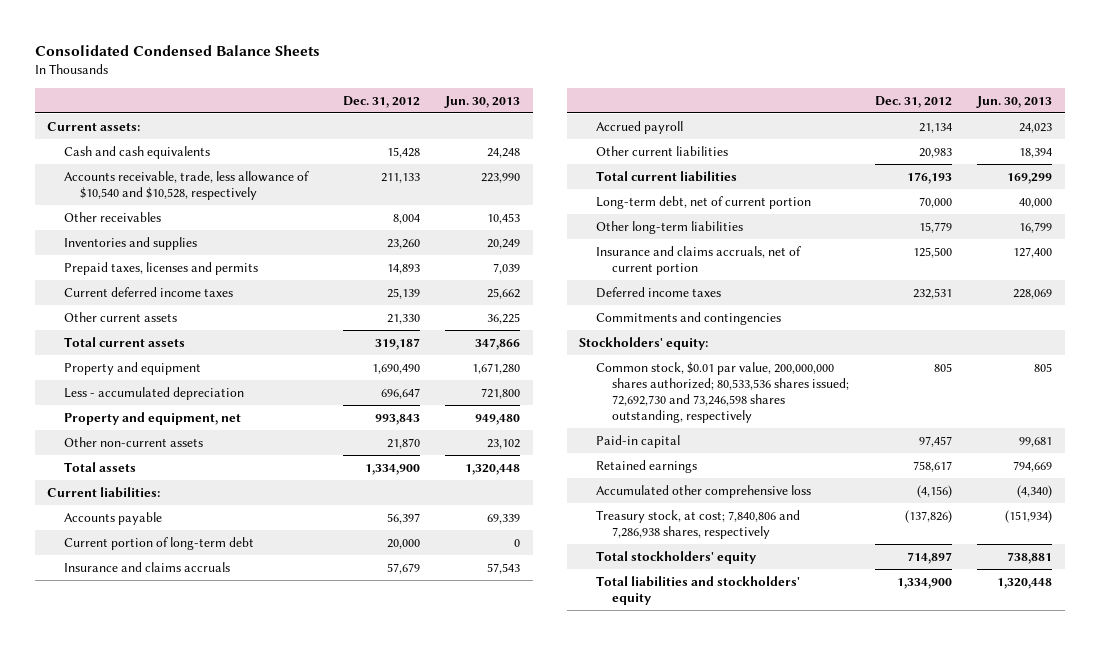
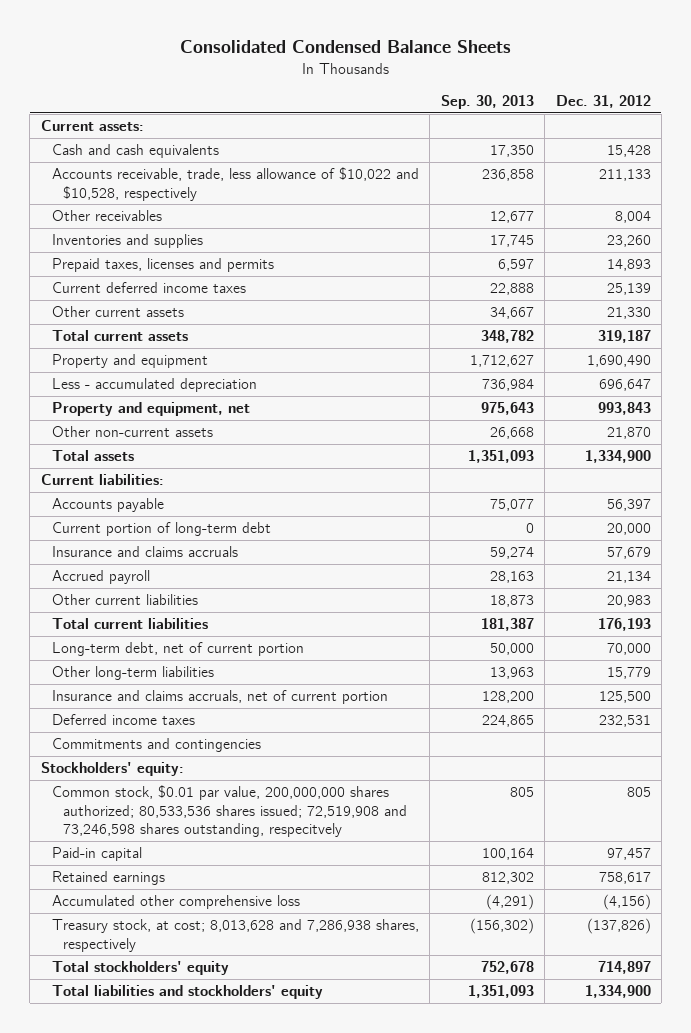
- | Dec. 31, 2012 | Jun. 30, 2013
+ | Sep. 30, 2013 | Dec. 31, 2012
- Accounts receivable, trade, less allowance of $10,540 and $10,528, respectively | 211,133 | 223,990
+ Accounts receivable, trade, less allowance of $10,022 and $10,528, respectively | 236,858 | 211,133
- Common stock, $0.01 par value, 200,000,000 shares authorized; 80,533,536 shares issued; 72,692,730 and 73,246,598 shares outstanding, respectively | 805 | 805
+ Common stock, $0.01 par value, 200,000,000 shares authorized; 80,533,536 shares issued; 72,519,908 and 73,246,598 shares outstanding, respecitvely | 805 | 805
- Treasury stock, at cost; 7,840,806 and 7,286,938 shares, respectively | (137,826) | (151,934)
+ Treasury stock, at cost; 8,013,628 and 7,286,938 shares, respectively | (156,302) | (137,826)

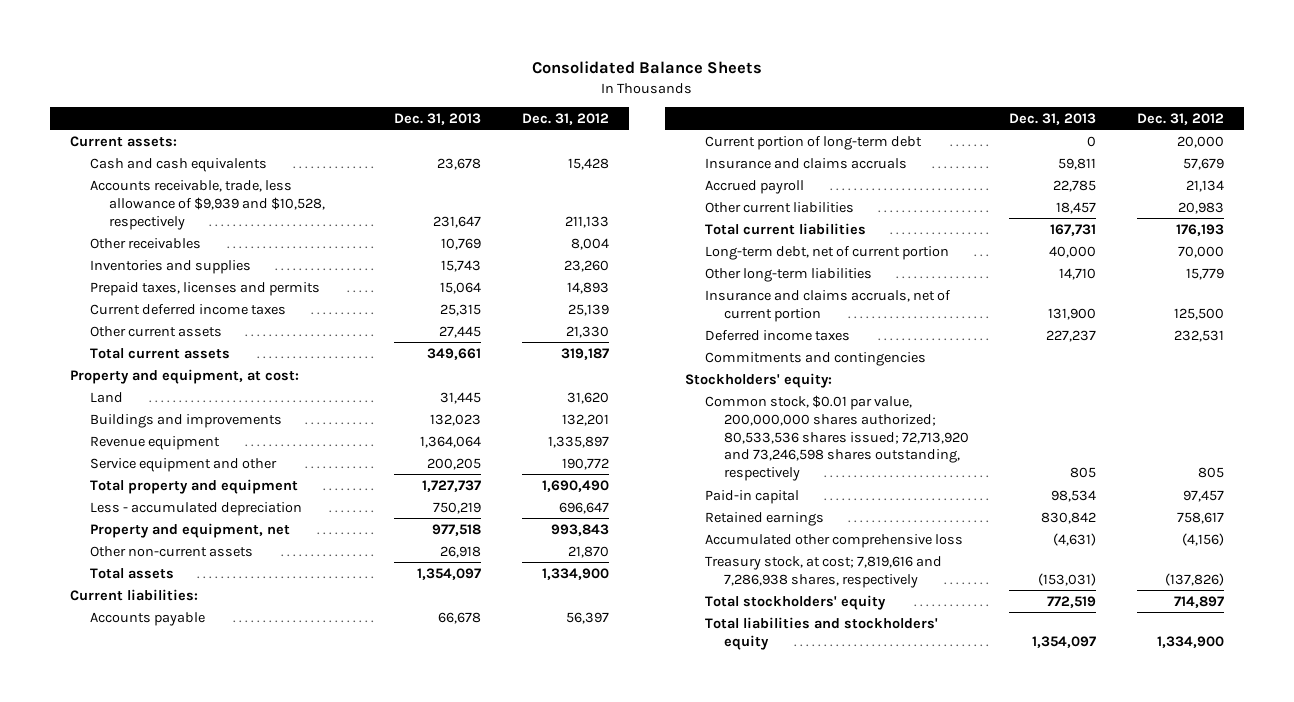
- Consolidated Condensed Balance Sheets
+ Consolidated Balance Sheets
- | Sep. 30, 2013 | Dec. 31, 2012
+ | Dec. 31, 2013 | Dec. 31, 2012
- Accounts receivable, trade, less allowance of $10,022 and $10,528, respectively | 236,858 | 211,133
+ Accounts receivable, trade, less allowance of $9,939 and $10,528, respectively | 231,647 | 211,133
- Property and equipment | 1,712,627 | 1,690,490
+ Property and equipment, at cost:
+ Land | 31,445 | 31,620
+ Buildings and improvements | 132,023 | 132,201
+ Revenue equipment | 1,364,064 | 1,335,897
+ Service equipment and other | 200,205 | 190,772
+ Total property and equipment | 1,727,737 | 1,690,490
- Common stock, $0.01 par value, 200,000,000 shares authorized; 80,533,536 shares issued; 72,519,908 and 73,246,598 shares outstanding, respecitvely | 805 | 805
+ Common stock, $0.01 par value, 200,000,000 shares authorized; 80,533,536 shares issued; 72,713,920 and 73,246,598 shares outstanding, respectively | 805 | 805
- Treasury stock, at cost; 8,013,628 and 7,286,938 shares, respectively | (156,302) | (137,826)
+ Treasury stock, at cost; 7,819,616 and 7,286,938 shares, respectively | (153,031) | (137,826)

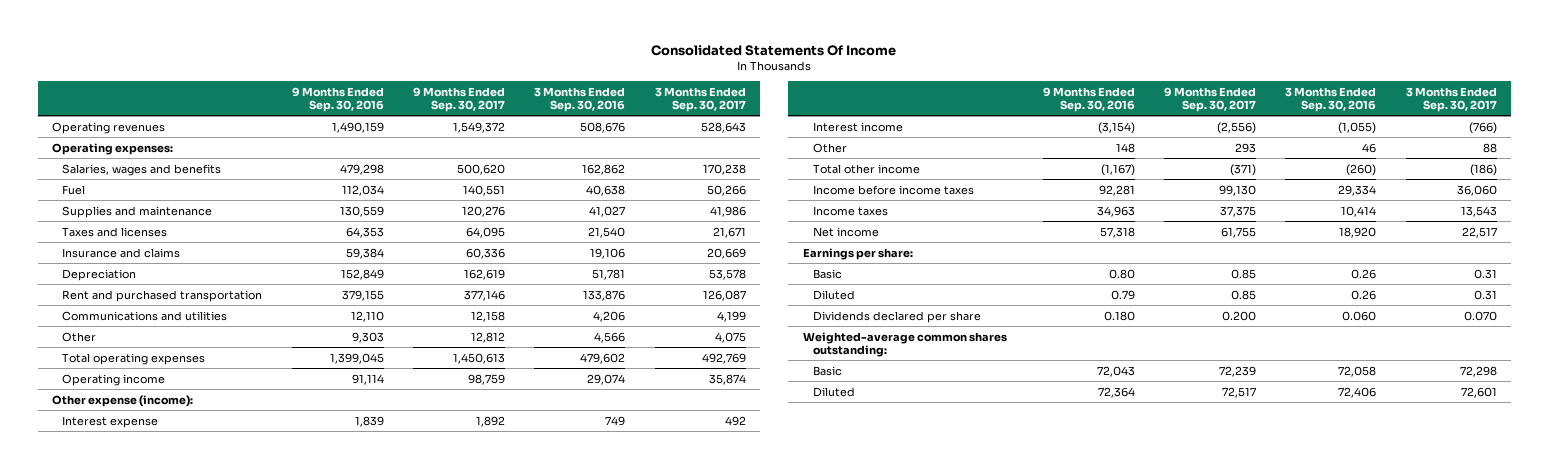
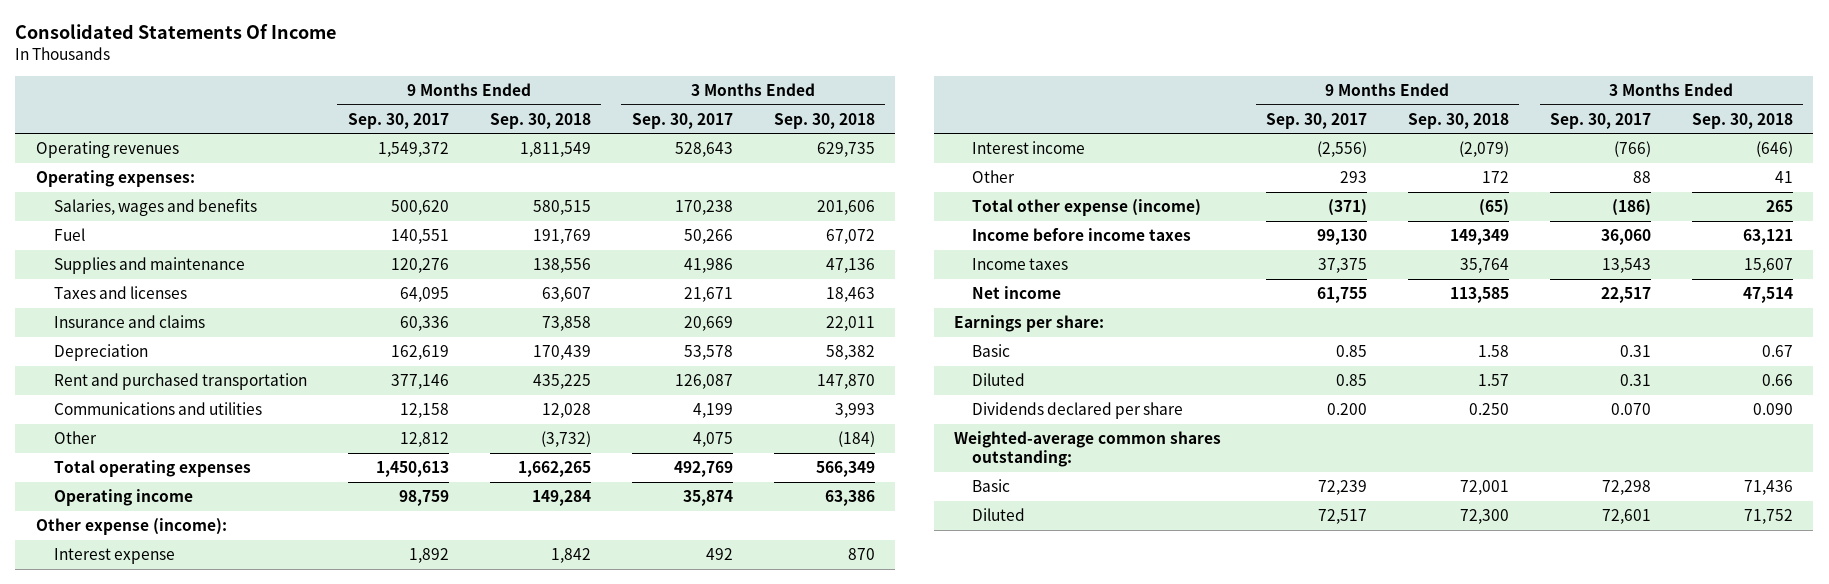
- | 9 Months Ended Sep. 30, 2016 | 9 Months Ended Sep. 30, 2017 | 3 Months Ended Sep. 30, 2016 | 3 Months Ended Sep. 30, 2017
+ | 9 Months Ended Sep. 30, 2017 | 9 Months Ended Sep. 30, 2018 | 3 Months Ended Sep. 30, 2017 | 3 Months Ended Sep. 30, 2018
- Total other income | (1,167) | (371) | (260) | (186)
+ Total other expense (income) | (371) | (65) | (186) | 265

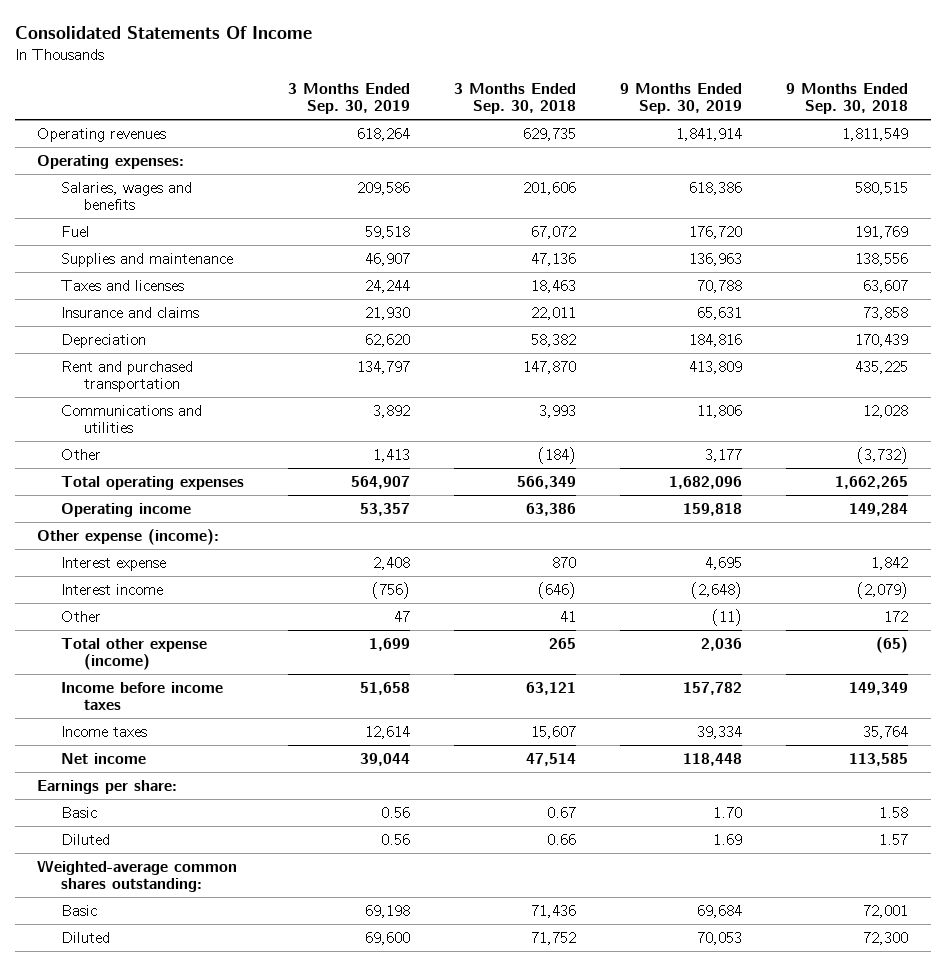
- | 9 Months Ended Sep. 30, 2017 | 9 Months Ended Sep. 30, 2018 | 3 Months Ended Sep. 30, 2017 | 3 Months Ended Sep. 30, 2018
+ | 3 Months Ended Sep. 30, 2019 | 3 Months Ended Sep. 30, 2018 | 9 Months Ended Sep. 30, 2019 | 9 Months Ended Sep. 30, 2018
- Dividends declared per share | 0.200 | 0.250 | 0.070 | 0.090

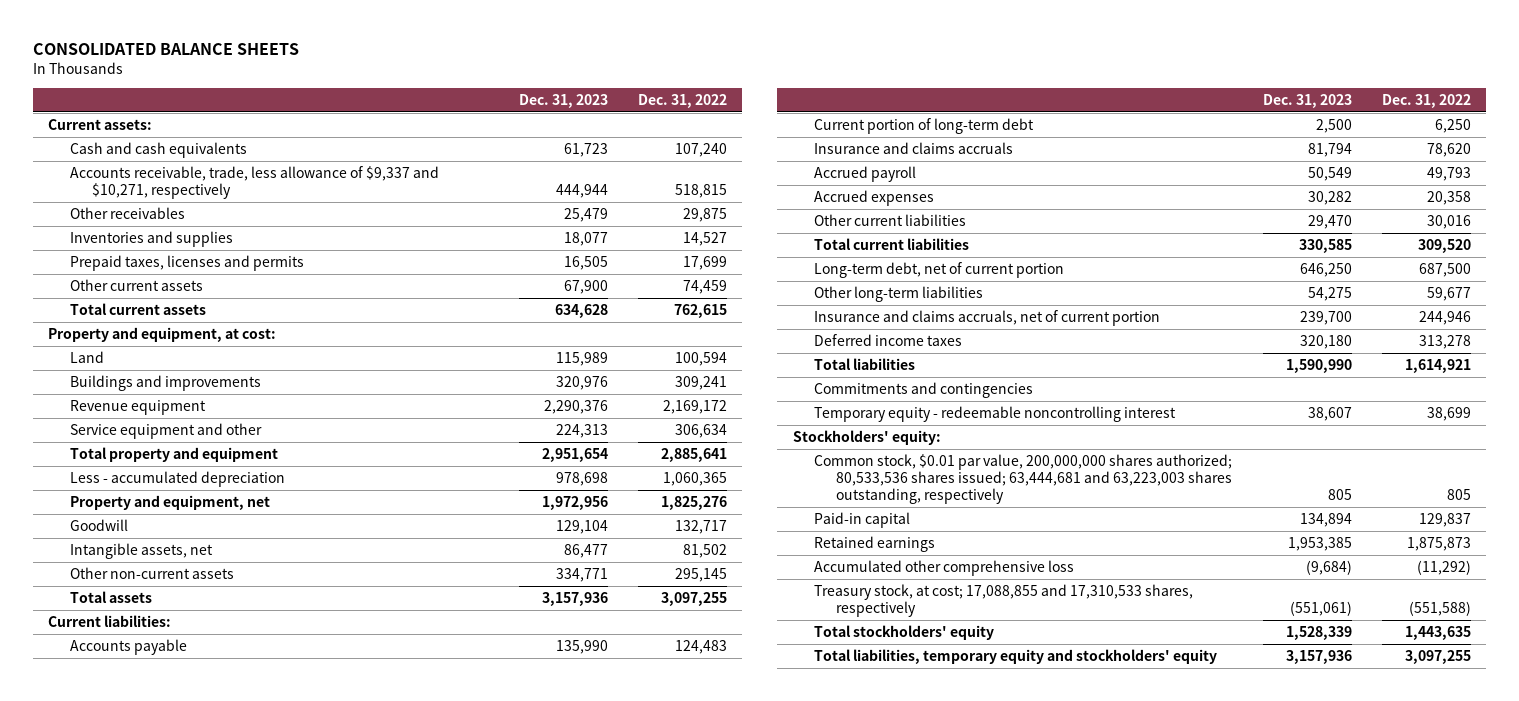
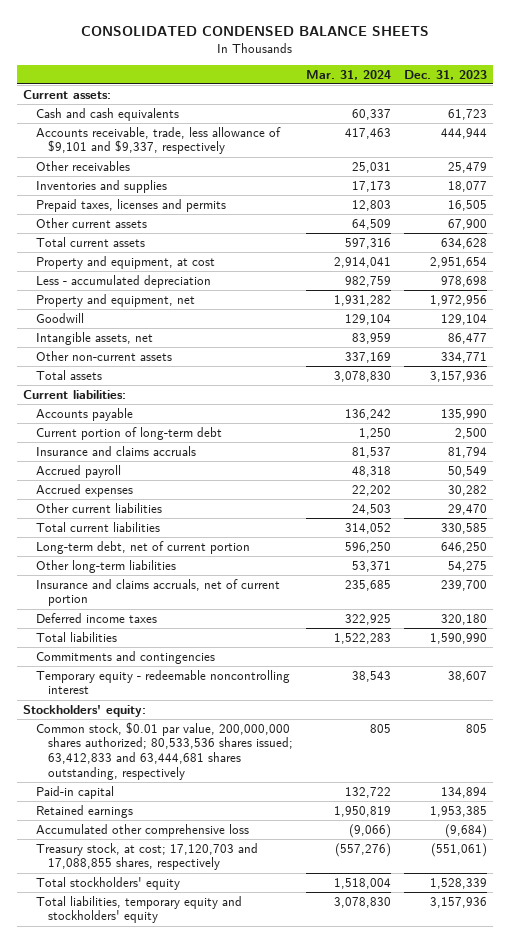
- CONSOLIDATED BALANCE SHEETS
+ CONSOLIDATED CONDENSED BALANCE SHEETS
- | Dec. 31, 2023 | Dec. 31, 2022
+ | Mar. 31, 2024 | Dec. 31, 2023
- Accounts receivable, trade, less allowance of $9,337 and $10,271, respectively | 444,944 | 518,815
+ Accounts receivable, trade, less allowance of $9,101 and $9,337, respectively | 417,463 | 444,944
- Property and equipment, at cost:
- Land | 115,989 | 100,594
- Buildings and improvements | 320,976 | 309,241
- Revenue equipment | 2,290,376 | 2,169,172
- Service equipment and other | 224,313 | 306,634
- Total property and equipment | 2,951,654 | 2,885,641
+ Property and equipment, at cost | 2,914,041 | 2,951,654
- Common stock, $0.01 par value, 200,000,000 shares authorized; 80,533,536 shares issued; 63,444,681 and 63,223,003 shares outstanding, respectively | 805 | 805
+ Common stock, $0.01 par value, 200,000,000 shares authorized; 80,533,536 shares issued; 63,412,833 and 63,444,681 shares outstanding, respectively | 805 | 805
- Treasury stock, at cost; 17,088,855 and 17,310,533 shares, respectively | (551,061) | (551,588)
+ Treasury stock, at cost; 17,120,703 and 17,088,855 shares, respectively | (557,276) | (551,061)

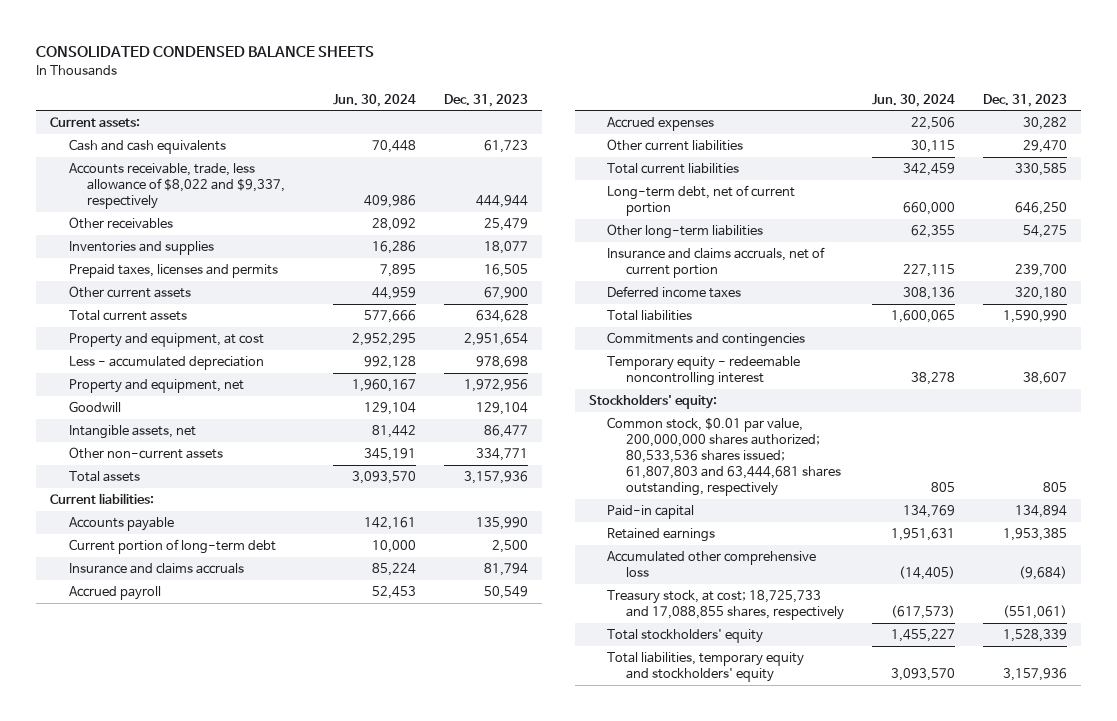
- | Mar. 31, 2024 | Dec. 31, 2023
+ | Jun. 30, 2024 | Dec. 31, 2023
- Accounts receivable, trade, less allowance of $9,101 and $9,337, respectively | 417,463 | 444,944
+ Accounts receivable, trade, less allowance of $8,022 and $9,337, respectively | 409,986 | 444,944
- Common stock, $0.01 par value, 200,000,000 shares authorized; 80,533,536 shares issued; 63,412,833 and 63,444,681 shares outstanding, respectively | 805 | 805
+ Common stock, $0.01 par value, 200,000,000 shares authorized; 80,533,536 shares issued; 61,807,803 and 63,444,681 shares outstanding, respectively | 805 | 805
- Treasury stock, at cost; 17,120,703 and 17,088,855 shares, respectively | (557,276) | (551,061)
+ Treasury stock, at cost; 18,725,733 and 17,088,855 shares, respectively | (617,573) | (551,061)

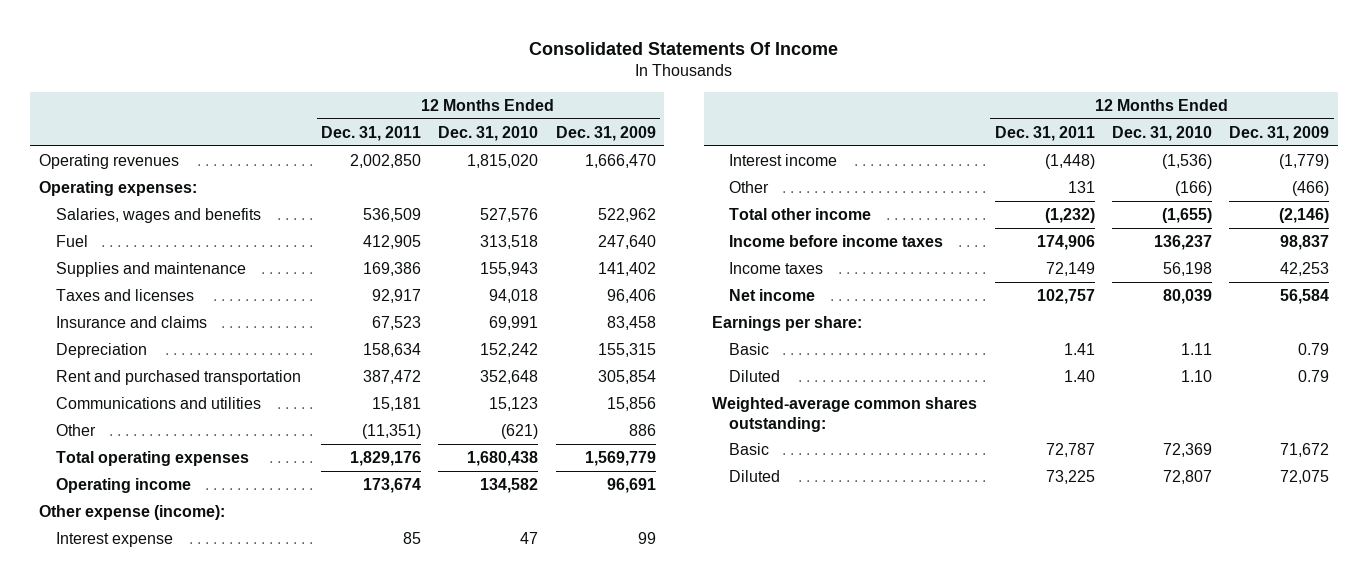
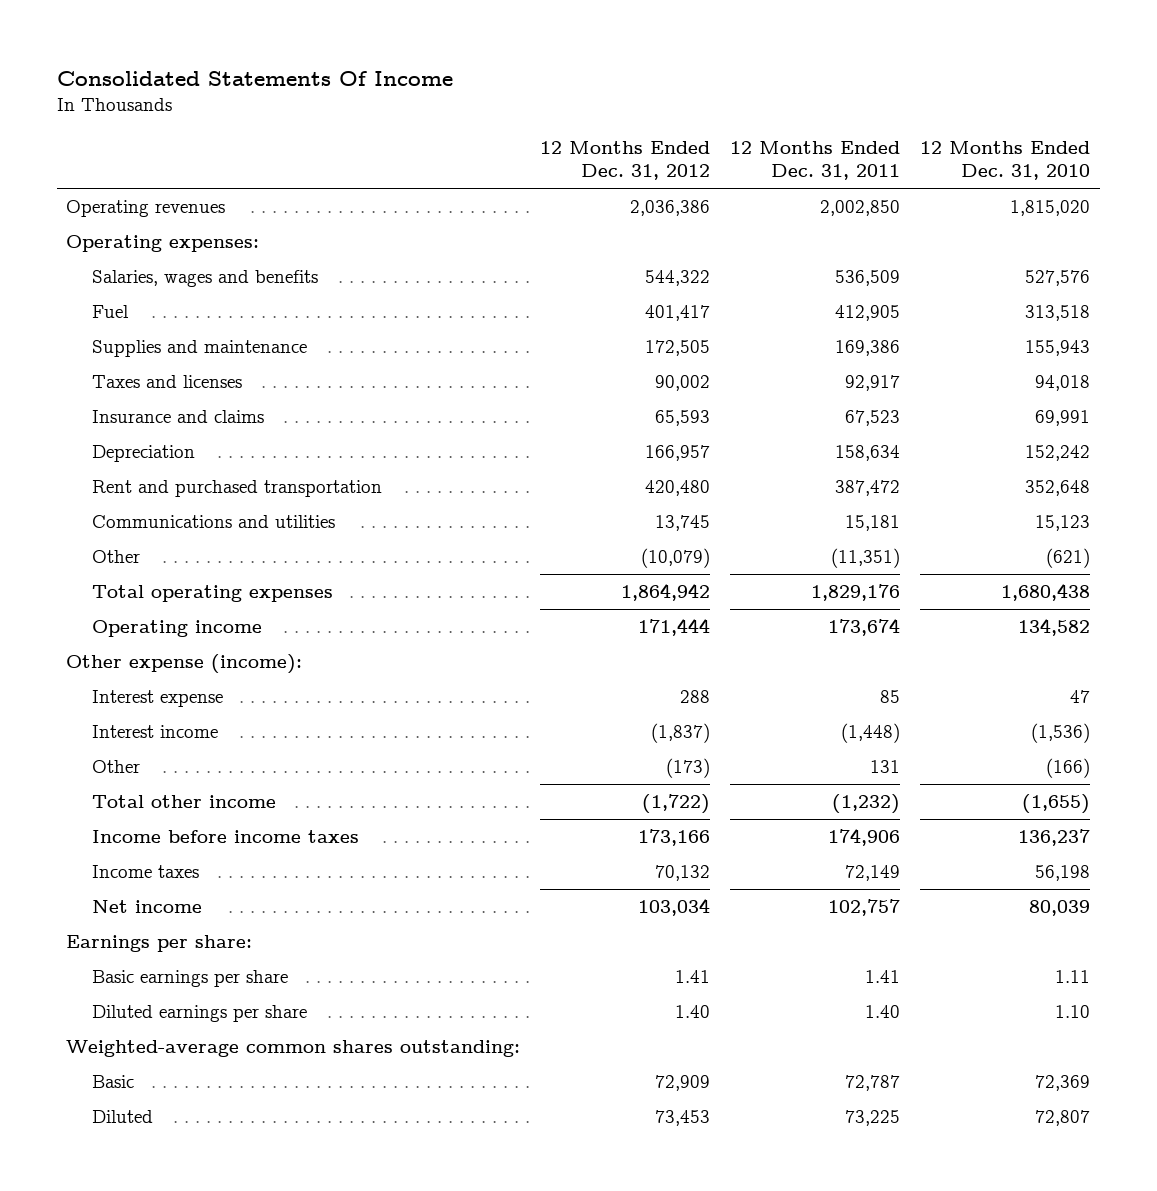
- | 12 Months Ended Dec. 31, 2011 | 12 Months Ended Dec. 31, 2010 | 12 Months Ended Dec. 31, 2009
+ | 12 Months Ended Dec. 31, 2012 | 12 Months Ended Dec. 31, 2011 | 12 Months Ended Dec. 31, 2010
- Basic | 1.41 | 1.11 | 0.79
- Diluted | 1.40 | 1.10 | 0.79
+ Basic earnings per share | 1.41 | 1.41 | 1.11
+ Diluted earnings per share | 1.40 | 1.40 | 1.10

